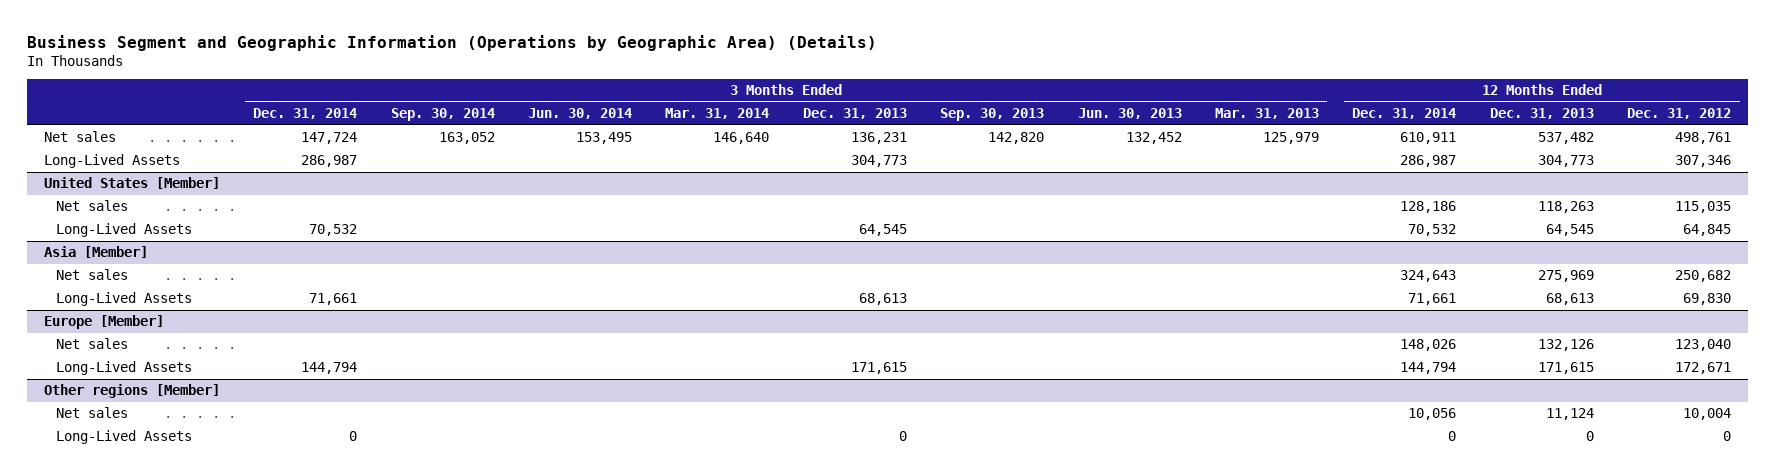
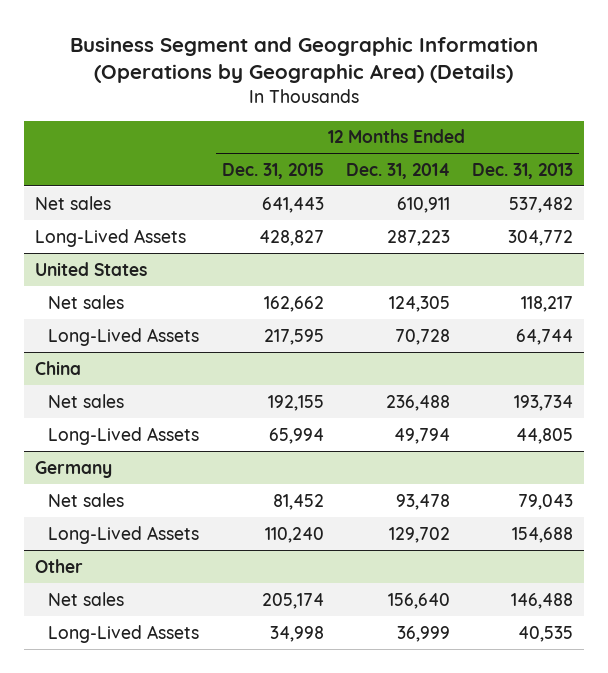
- | 3 Months Ended Dec. 31, 2014 | 3 Months Ended Sep. 30, 2014 | 3 Months Ended Jun. 30, 2014 | 3 Months Ended Mar. 31, 2014 | 3 Months Ended Dec. 31, 2013 | 3 Months Ended Sep. 30, 2013 | 3 Months Ended Jun. 30, 2013 | 3 Months Ended Mar. 31, 2013 | 12 Months Ended Dec. 31, 2014 | 12 Months Ended Dec. 31, 2013 | 12 Months Ended Dec. 31, 2012
+ | 12 Months Ended Dec. 31, 2015 | 12 Months Ended Dec. 31, 2014 | 12 Months Ended Dec. 31, 2013
- Long-Lived Assets | 286,987 | | | | 304,773 | | | | 286,987 | 304,773 | 307,346
- United States [Member]
- Net sales | | | | | | | | | 128,186 | 118,263 | 115,035
- Long-Lived Assets | 70,532 | | | | 64,545 | | | | 70,532 | 64,545 | 64,845
- Asia [Member]
- Net sales | | | | | | | | | 324,643 | 275,969 | 250,682
- Long-Lived Assets | 71,661 | | | | 68,613 | | | | 71,661 | 68,613 | 69,830
- Europe [Member]
- Net sales | | | | | | | | | 148,026 | 132,126 | 123,040
- Long-Lived Assets | 144,794 | | | | 171,615 | | | | 144,794 | 171,615 | 172,671
- Other regions [Member]
- Net sales | | | | | | | | | 10,056 | 11,124 | 10,004
- Long-Lived Assets | 0 | | | | 0 | | | | 0 | 0 | 0
+ Long-Lived Assets | 428,827 | 287,223 | 304,772
+ United States
+ Net sales | 162,662 | 124,305 | 118,217
+ Long-Lived Assets | 217,595 | 70,728 | 64,744
+ China
+ Net sales | 192,155 | 236,488 | 193,734
+ Long-Lived Assets | 65,994 | 49,794 | 44,805
+ Germany
+ Net sales | 81,452 | 93,478 | 79,043
+ Long-Lived Assets | 110,240 | 129,702 | 154,688
+ Other
+ Net sales | 205,174 | 156,640 | 146,488
+ Long-Lived Assets | 34,998 | 36,999 | 40,535

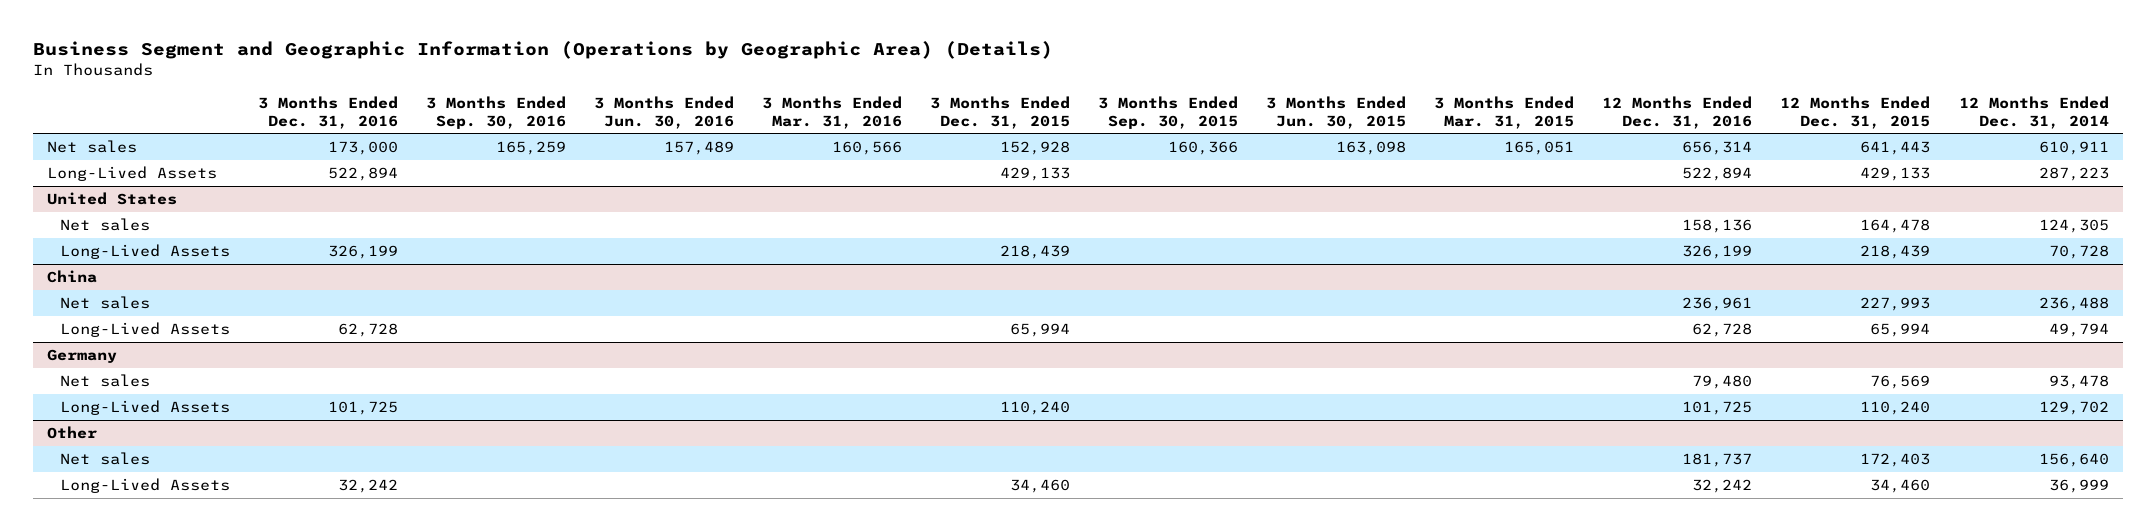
- | 12 Months Ended Dec. 31, 2015 | 12 Months Ended Dec. 31, 2014 | 12 Months Ended Dec. 31, 2013
+ | 3 Months Ended Dec. 31, 2016 | 3 Months Ended Sep. 30, 2016 | 3 Months Ended Jun. 30, 2016 | 3 Months Ended Mar. 31, 2016 | 3 Months Ended Dec. 31, 2015 | 3 Months Ended Sep. 30, 2015 | 3 Months Ended Jun. 30, 2015 | 3 Months Ended Mar. 31, 2015 | 12 Months Ended Dec. 31, 2016 | 12 Months Ended Dec. 31, 2015 | 12 Months Ended Dec. 31, 2014
- Long-Lived Assets | 428,827 | 287,223 | 304,772
+ Long-Lived Assets | 522,894 | | | | 429,133 | | | | 522,894 | 429,133 | 287,223
@ United States
- Net sales | 162,662 | 124,305 | 118,217
- Long-Lived Assets | 217,595 | 70,728 | 64,744
+ Net sales | | | | | | | | | 158,136 | 164,478 | 124,305
+ Long-Lived Assets | 326,199 | | | | 218,439 | | | | 326,199 | 218,439 | 70,728
@ China
- Net sales | 192,155 | 236,488 | 193,734
+ Net sales | | | | | | | | | 236,961 | 227,993 | 236,488
@ Germany
- Net sales | 81,452 | 93,478 | 79,043
+ Net sales | | | | | | | | | 79,480 | 76,569 | 93,478
@ Other
- Net sales | 205,174 | 156,640 | 146,488
- Long-Lived Assets | 34,998 | 36,999 | 40,535
+ Net sales | | | | | | | | | 181,737 | 172,403 | 156,640
+ Long-Lived Assets | 32,242 | | | | 34,460 | | | | 32,242 | 34,460 | 36,999

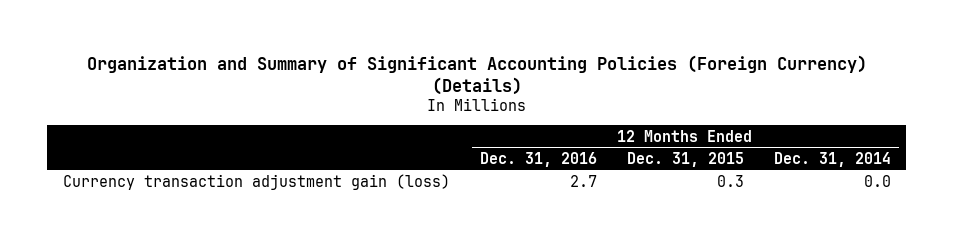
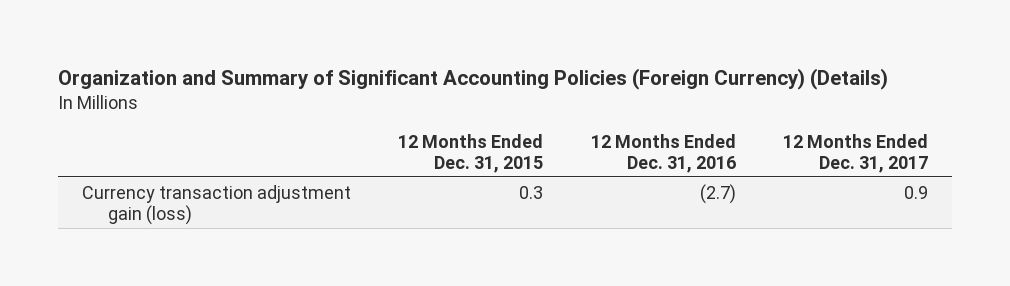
- | 12 Months Ended Dec. 31, 2016 | 12 Months Ended Dec. 31, 2015 | 12 Months Ended Dec. 31, 2014
+ | 12 Months Ended Dec. 31, 2015 | 12 Months Ended Dec. 31, 2016 | 12 Months Ended Dec. 31, 2017
- Currency transaction adjustment gain (loss) | 2.7 | 0.3 | 0.0
+ Currency transaction adjustment gain (loss) | 0.3 | (2.7) | 0.9

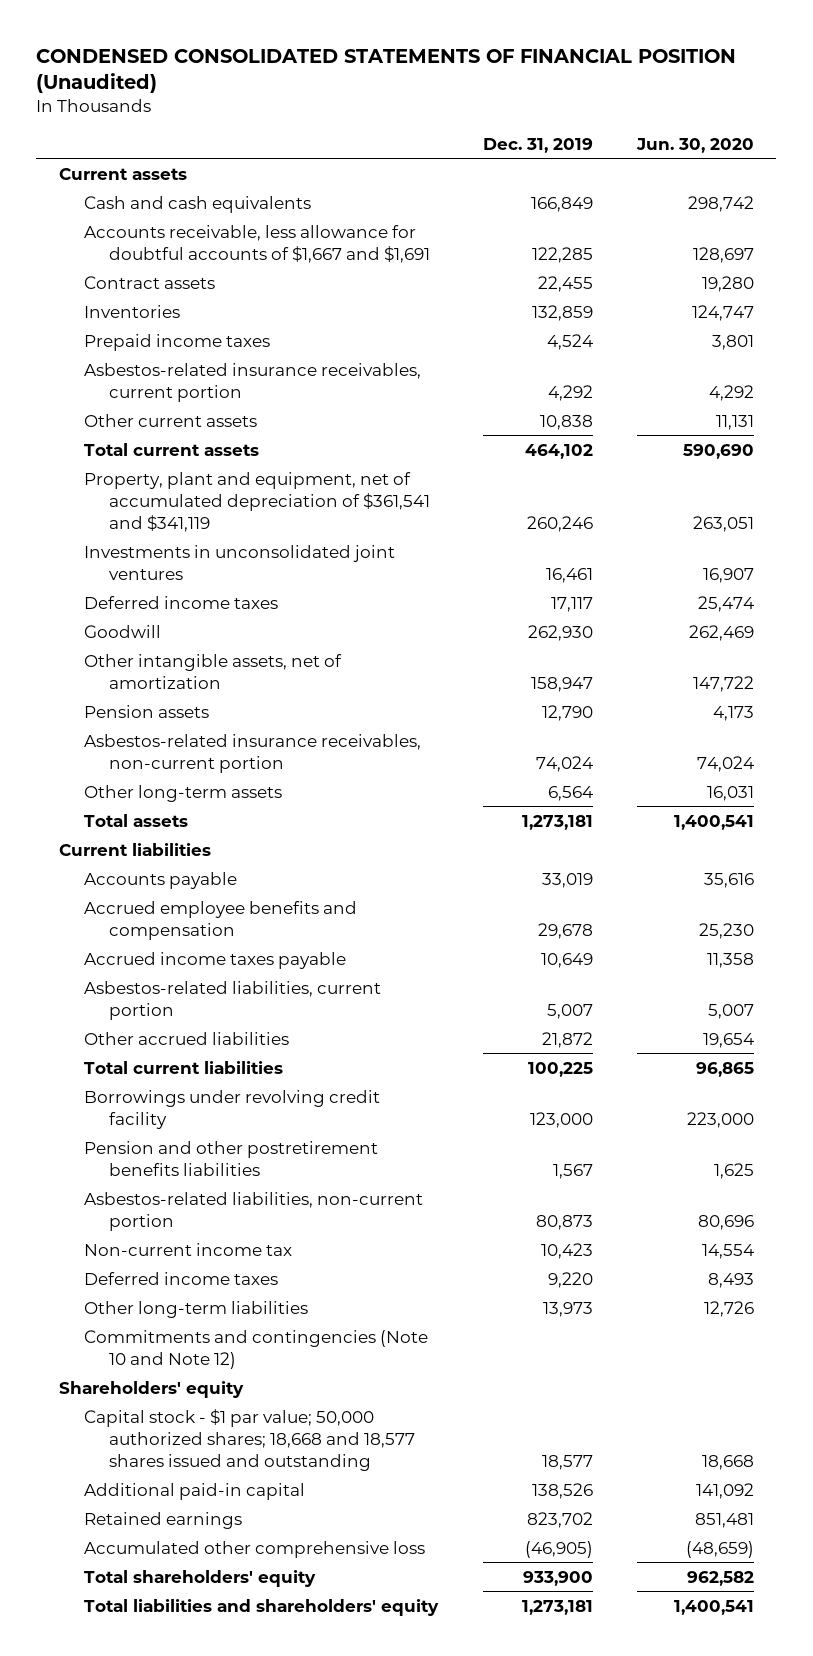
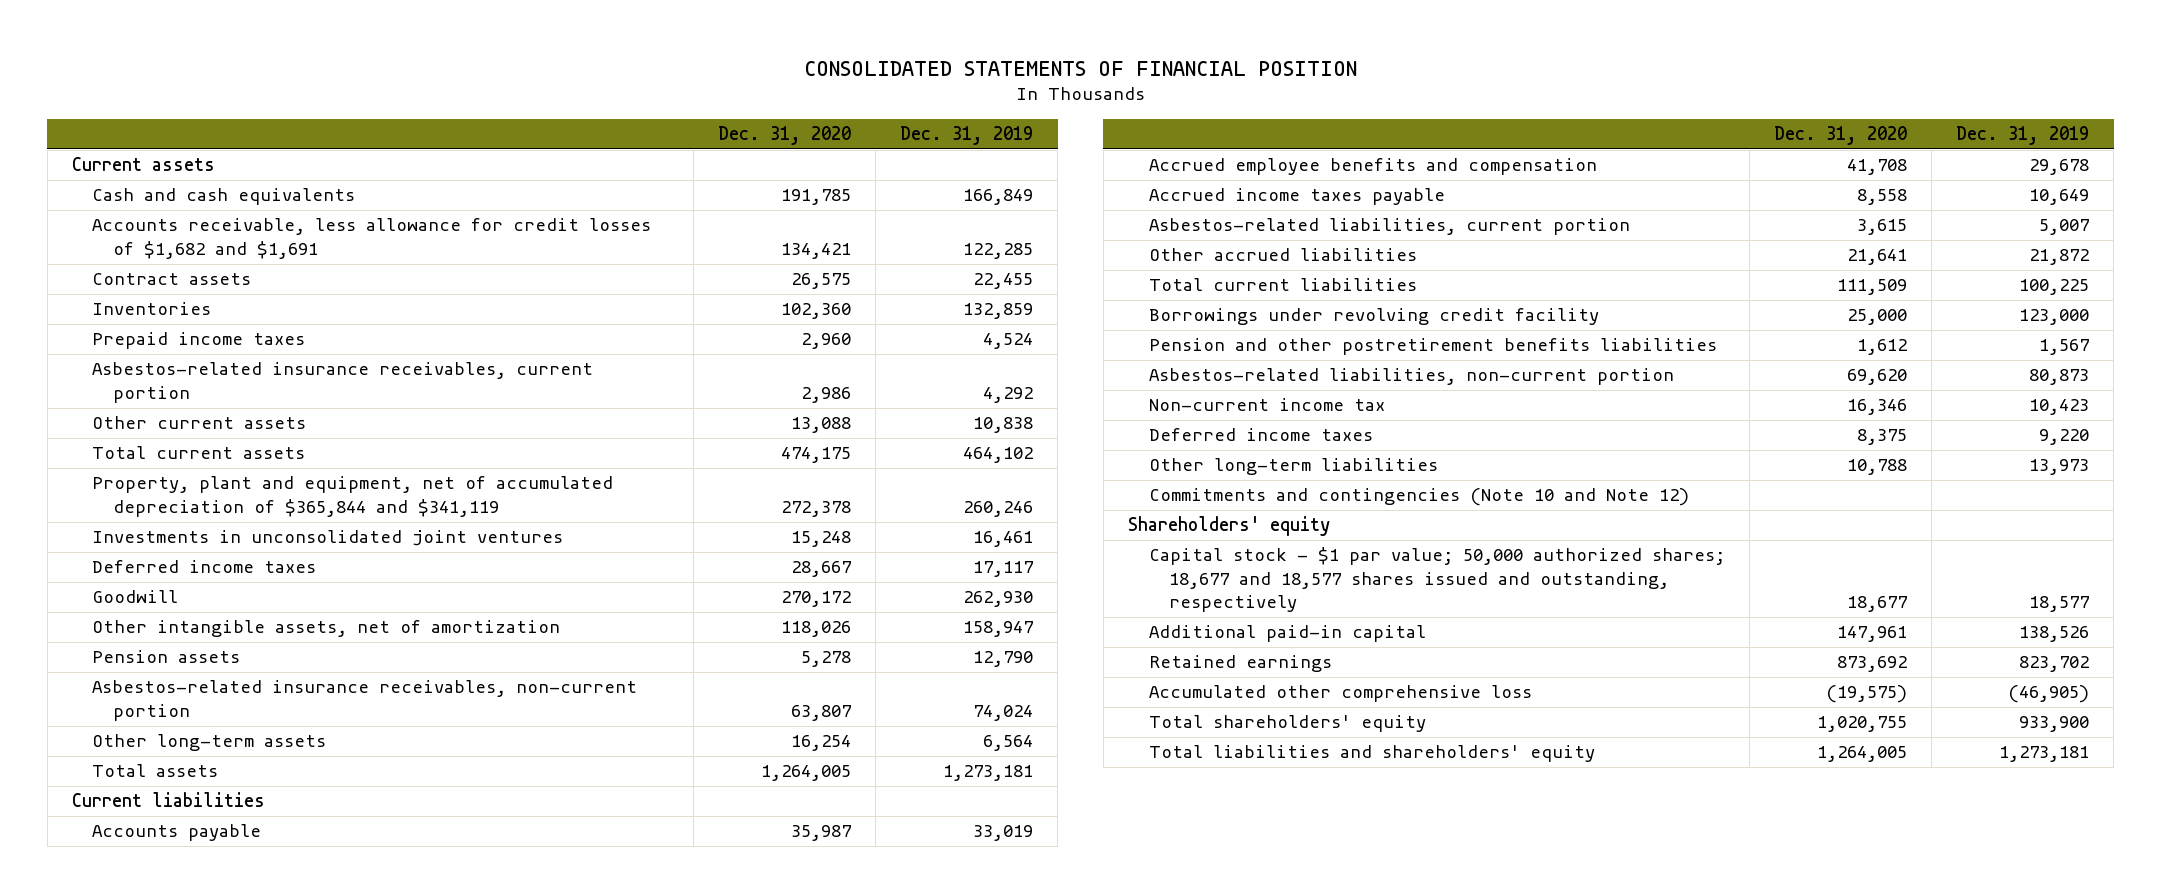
- CONDENSED CONSOLIDATED STATEMENTS OF FINANCIAL POSITION (Unaudited)
+ CONSOLIDATED STATEMENTS OF FINANCIAL POSITION
- | Dec. 31, 2019 | Jun. 30, 2020
+ | Dec. 31, 2020 | Dec. 31, 2019
- Accounts receivable, less allowance for doubtful accounts of $1,667 and $1,691 | 122,285 | 128,697
+ Accounts receivable, less allowance for credit losses of $1,682 and $1,691 | 134,421 | 122,285
- Property, plant and equipment, net of accumulated depreciation of $361,541 and $341,119 | 260,246 | 263,051
+ Property, plant and equipment, net of accumulated depreciation of $365,844 and $341,119 | 272,378 | 260,246
- Capital stock - $1 par value; 50,000 authorized shares; 18,668 and 18,577 shares issued and outstanding | 18,577 | 18,668
+ Capital stock - $1 par value; 50,000 authorized shares; 18,677 and 18,577 shares issued and outstanding, respectively | 18,677 | 18,577

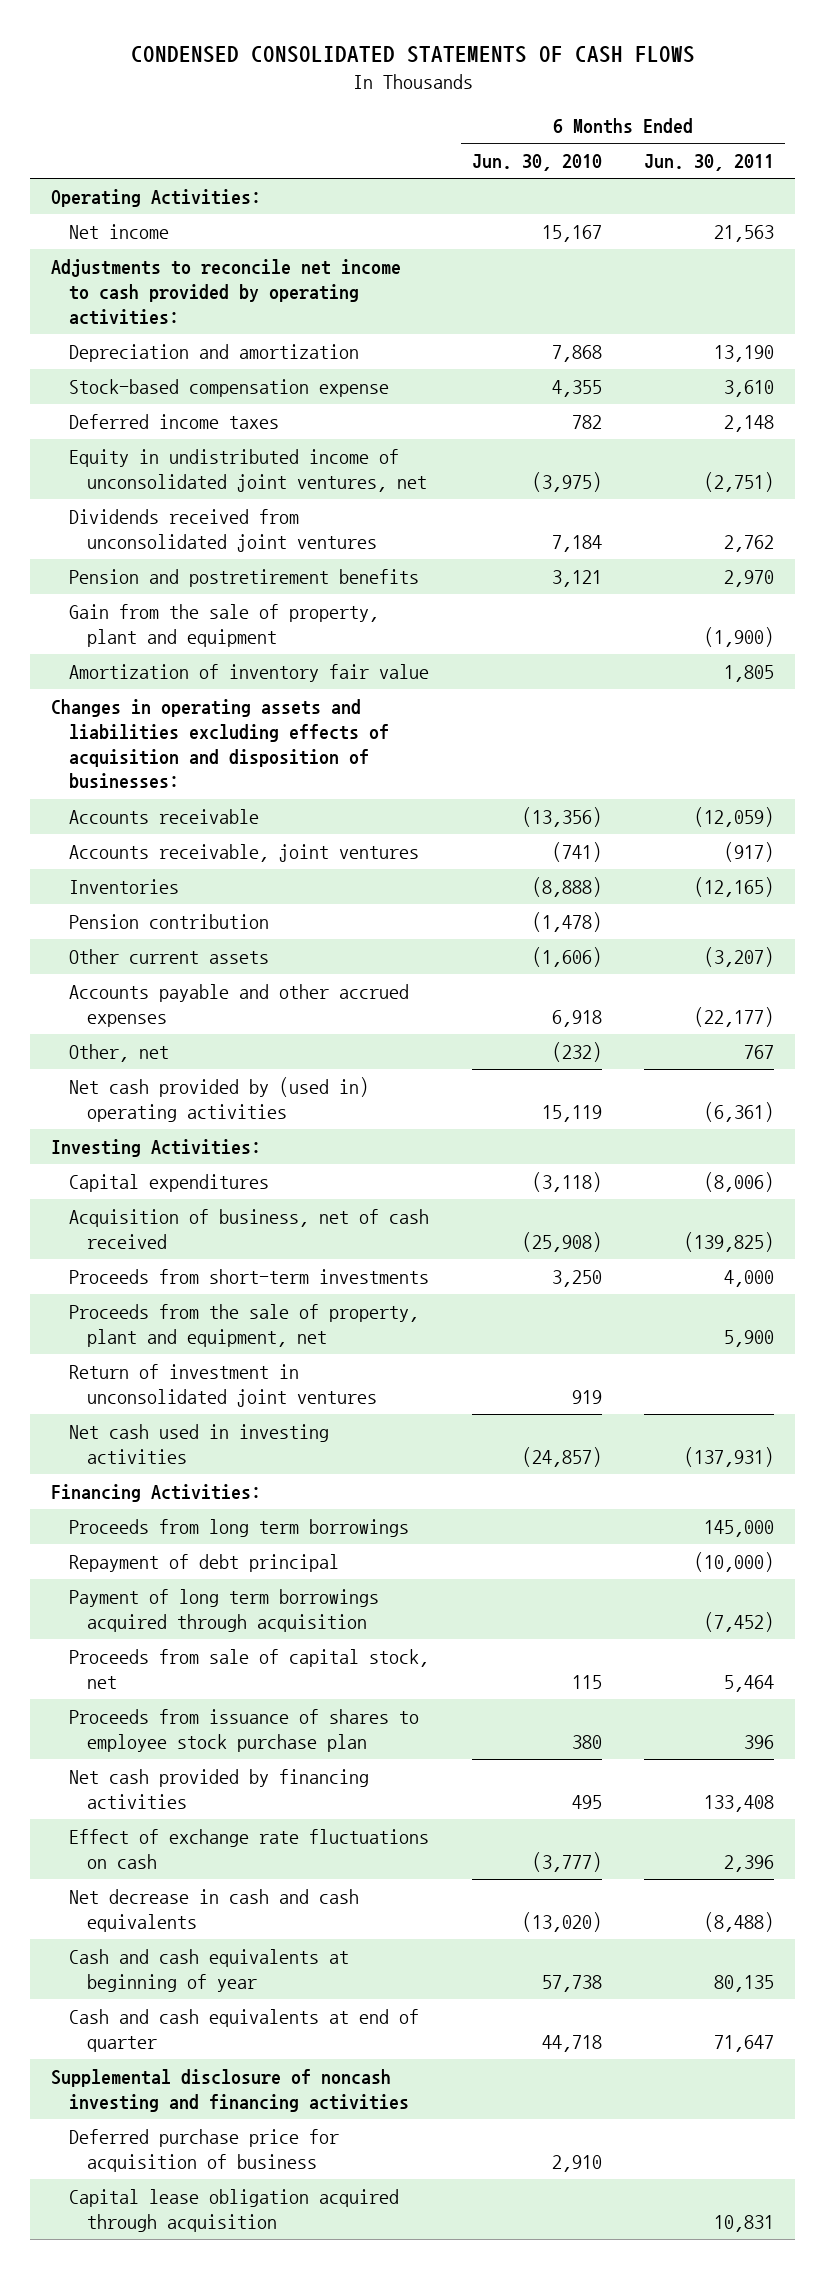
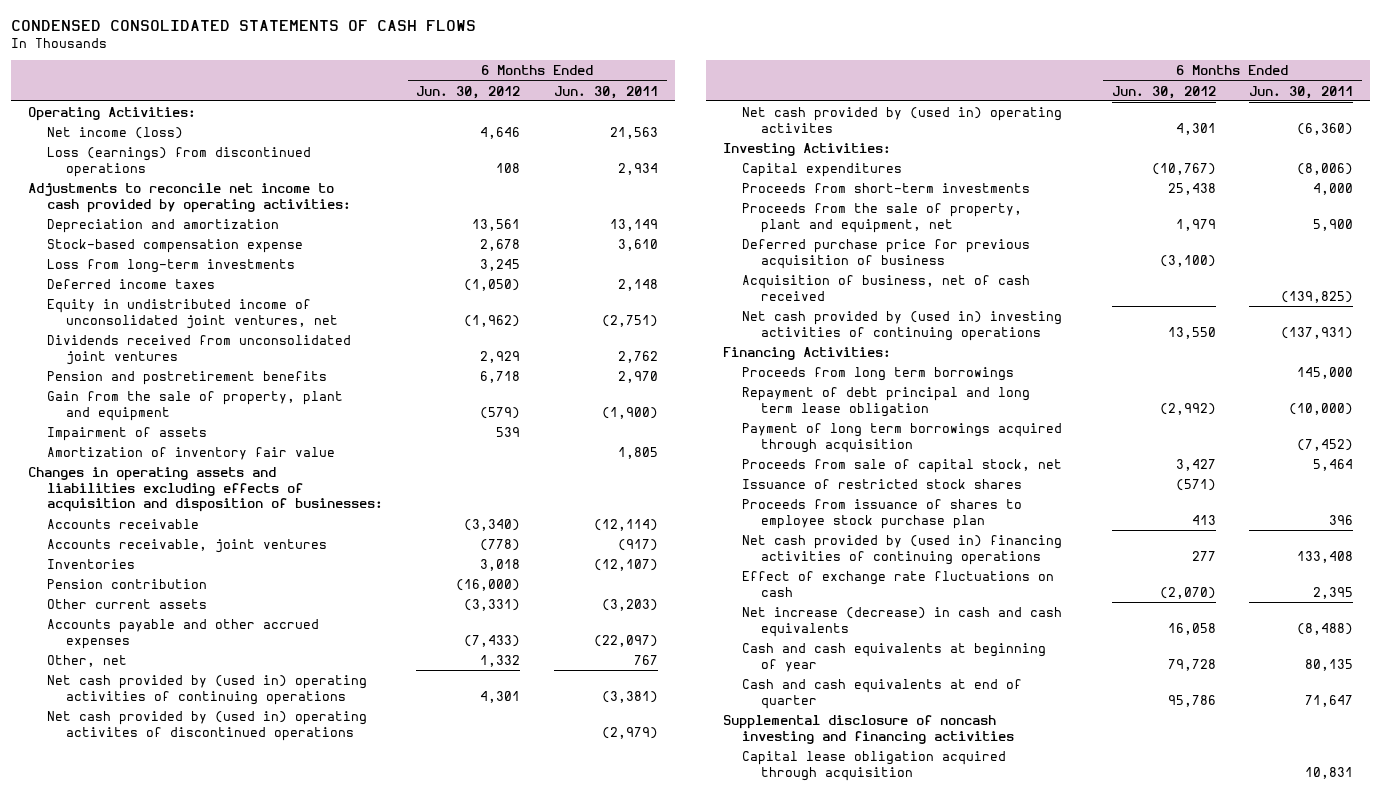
- | 6 Months Ended Jun. 30, 2010 | 6 Months Ended Jun. 30, 2011
+ | 6 Months Ended Jun. 30, 2012 | 6 Months Ended Jun. 30, 2011
- Net income | 15,167 | 21,563
+ Net income (loss) | 4,646 | 21,563
+ Loss (earnings) from discontinued operations | 108 | 2,934
- Depreciation and amortization | 7,868 | 13,190
+ Depreciation and amortization | 13,561 | 13,149
+ Loss from long-term investments | 3,245 |
+ Impairment of assets | 539 |
- Accounts receivable | (13,356) | (12,059)
+ Accounts receivable | (3,340) | (12,114)
- Inventories | (8,888) | (12,165)
+ Inventories | 3,018 | (12,107)
- Other current assets | (1,606) | (3,207)
- Accounts payable and other accrued expenses | 6,918 | (22,177)
+ Other current assets | (3,331) | (3,203)
+ Accounts payable and other accrued expenses | (7,433) | (22,097)
- Net cash provided by (used in) operating activities | 15,119 | (6,361)
+ Net cash provided by (used in) operating activities of continuing operations | 4,301 | (3,381)
+ Net cash provided by (used in) operating activites of discontinued operations | | (2,979)
+ Net cash provided by (used in) operating activites | 4,301 | (6,360)
- Return of investment in unconsolidated joint ventures | 919 |
- Net cash used in investing activities | (24,857) | (137,931)
+ Deferred purchase price for previous acquisition of business | (3,100) |
moved down: Acquisition of business, net of cash received | | (139,825)
+ Net cash provided by (used in) investing activities of continuing operations | 13,550 | (137,931)
- Repayment of debt principal | | (10,000)
+ Repayment of debt principal and long term lease obligation | (2,992) | (10,000)
+ Issuance of restricted stock shares | (571) |
- Net cash provided by financing activities | 495 | 133,408
- Effect of exchange rate fluctuations on cash | (3,777) | 2,396
- Net decrease in cash and cash equivalents | (13,020) | (8,488)
+ Net cash provided by (used in) financing activities of continuing operations | 277 | 133,408
+ Effect of exchange rate fluctuations on cash | (2,070) | 2,395
+ Net increase (decrease) in cash and cash equivalents | 16,058 | (8,488)
- Deferred purchase price for acquisition of business | 2,910 |

